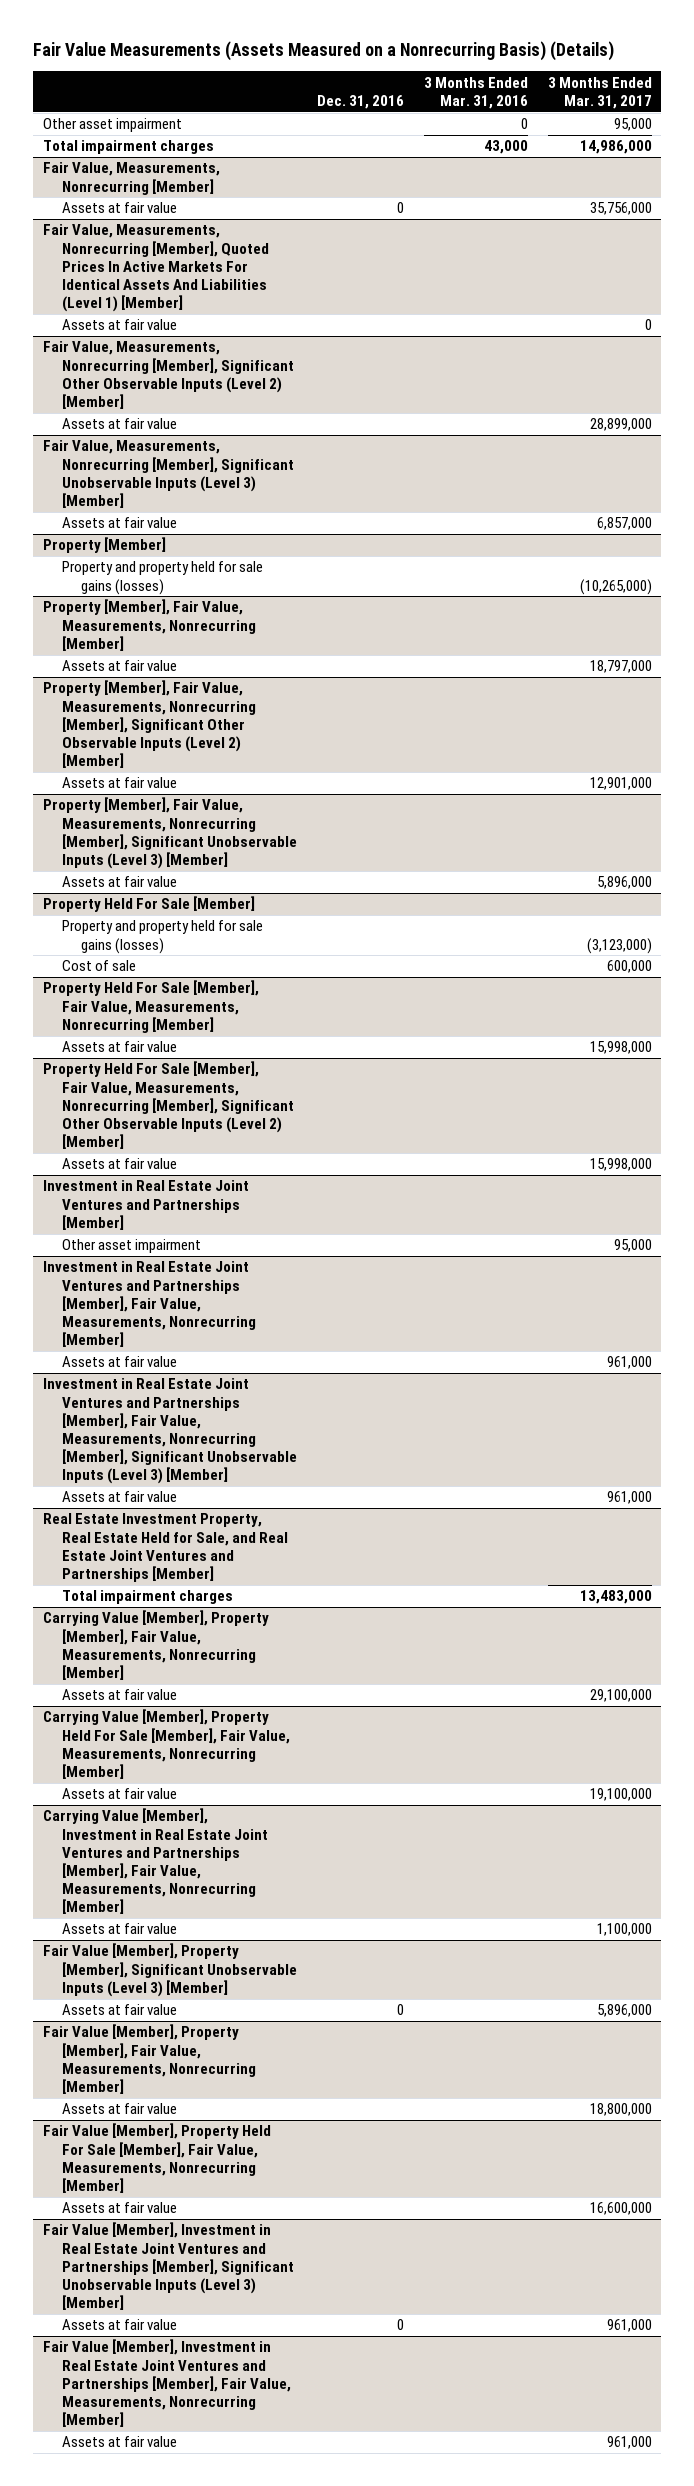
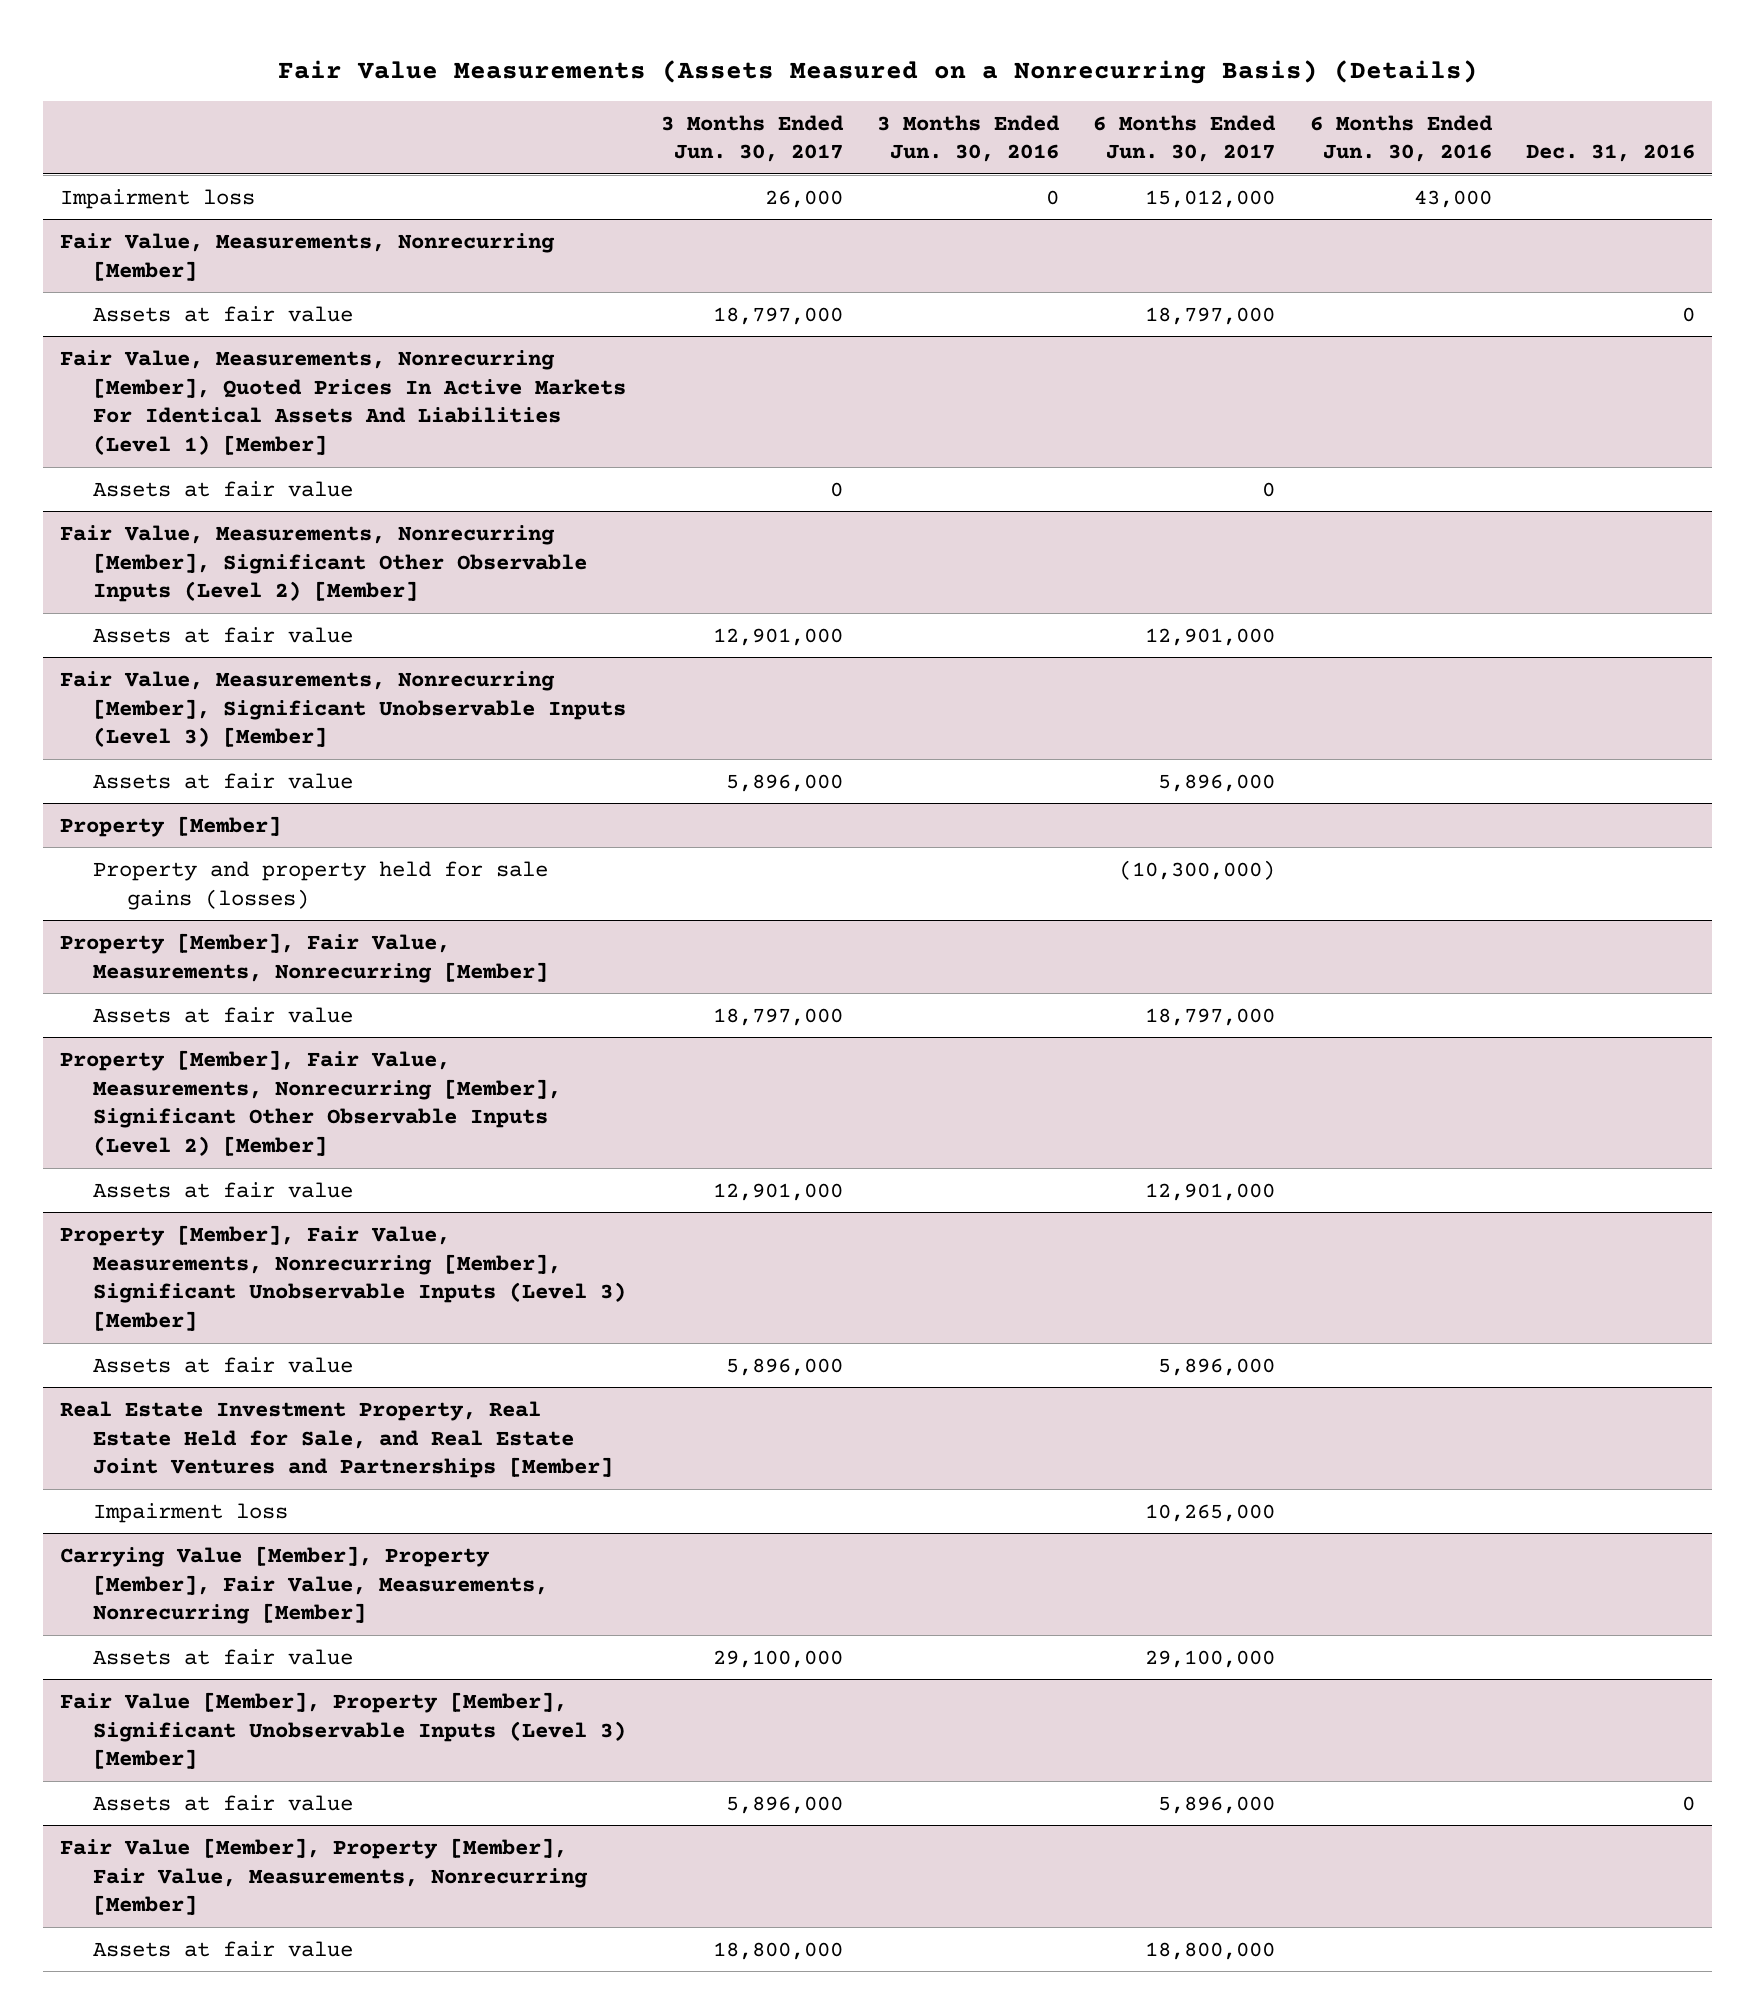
- | Dec. 31, 2016 | 3 Months Ended Mar. 31, 2016 | 3 Months Ended Mar. 31, 2017
+ | 3 Months Ended Jun. 30, 2017 | 3 Months Ended Jun. 30, 2016 | 6 Months Ended Jun. 30, 2017 | 6 Months Ended Jun. 30, 2016 | Dec. 31, 2016
- Other asset impairment | | 0 | 95,000
- Total impairment charges | | 43,000 | 14,986,000
+ Impairment loss | 26,000 | 0 | 15,012,000 | 43,000 |
- Property Held For Sale [Member]
- Property and property held for sale gains (losses) | | | (3,123,000)
- Cost of sale | | | 600,000
- Property Held For Sale [Member], Fair Value, Measurements, Nonrecurring [Member]
- Assets at fair value | | | 15,998,000
- Property Held For Sale [Member], Fair Value, Measurements, Nonrecurring [Member], Significant Other Observable Inputs (Level 2) [Member]
- Assets at fair value | | | 15,998,000
- Investment in Real Estate Joint Ventures and Partnerships [Member]
- Other asset impairment | | | 95,000
- Investment in Real Estate Joint Ventures and Partnerships [Member], Fair Value, Measurements, Nonrecurring [Member]
- Assets at fair value | | | 961,000
- Investment in Real Estate Joint Ventures and Partnerships [Member], Fair Value, Measurements, Nonrecurring [Member], Significant Unobservable Inputs (Level 3) [Member]
- Assets at fair value | | | 961,000
@ Real Estate Investment Property, Real Estate Held for Sale, and Real Estate Joint Ventures and Partnerships [Member]
- Total impairment charges | | | 13,483,000
+ Impairment loss | | | 10,265,000 | |
- Carrying Value [Member], Property Held For Sale [Member], Fair Value, Measurements, Nonrecurring [Member]
- Assets at fair value | | | 19,100,000
- Carrying Value [Member], Investment in Real Estate Joint Ventures and Partnerships [Member], Fair Value, Measurements, Nonrecurring [Member]
- Assets at fair value | | | 1,100,000
- Fair Value [Member], Property Held For Sale [Member], Fair Value, Measurements, Nonrecurring [Member]
- Assets at fair value | | | 16,600,000
- Fair Value [Member], Investment in Real Estate Joint Ventures and Partnerships [Member], Significant Unobservable Inputs (Level 3) [Member]
- Assets at fair value | 0 | | 961,000
- Fair Value [Member], Investment in Real Estate Joint Ventures and Partnerships [Member], Fair Value, Measurements, Nonrecurring [Member]
- Assets at fair value | | | 961,000

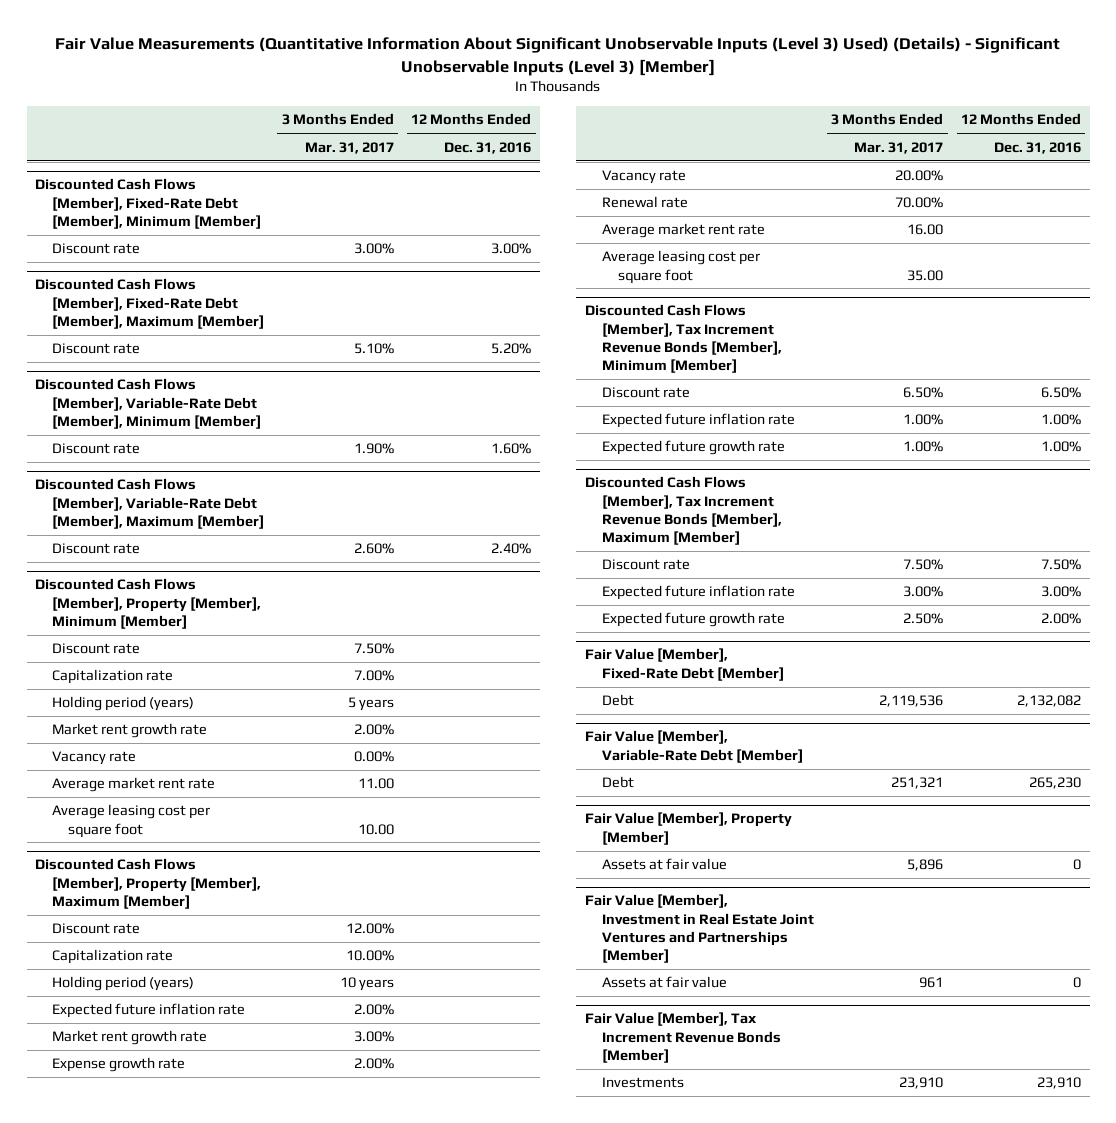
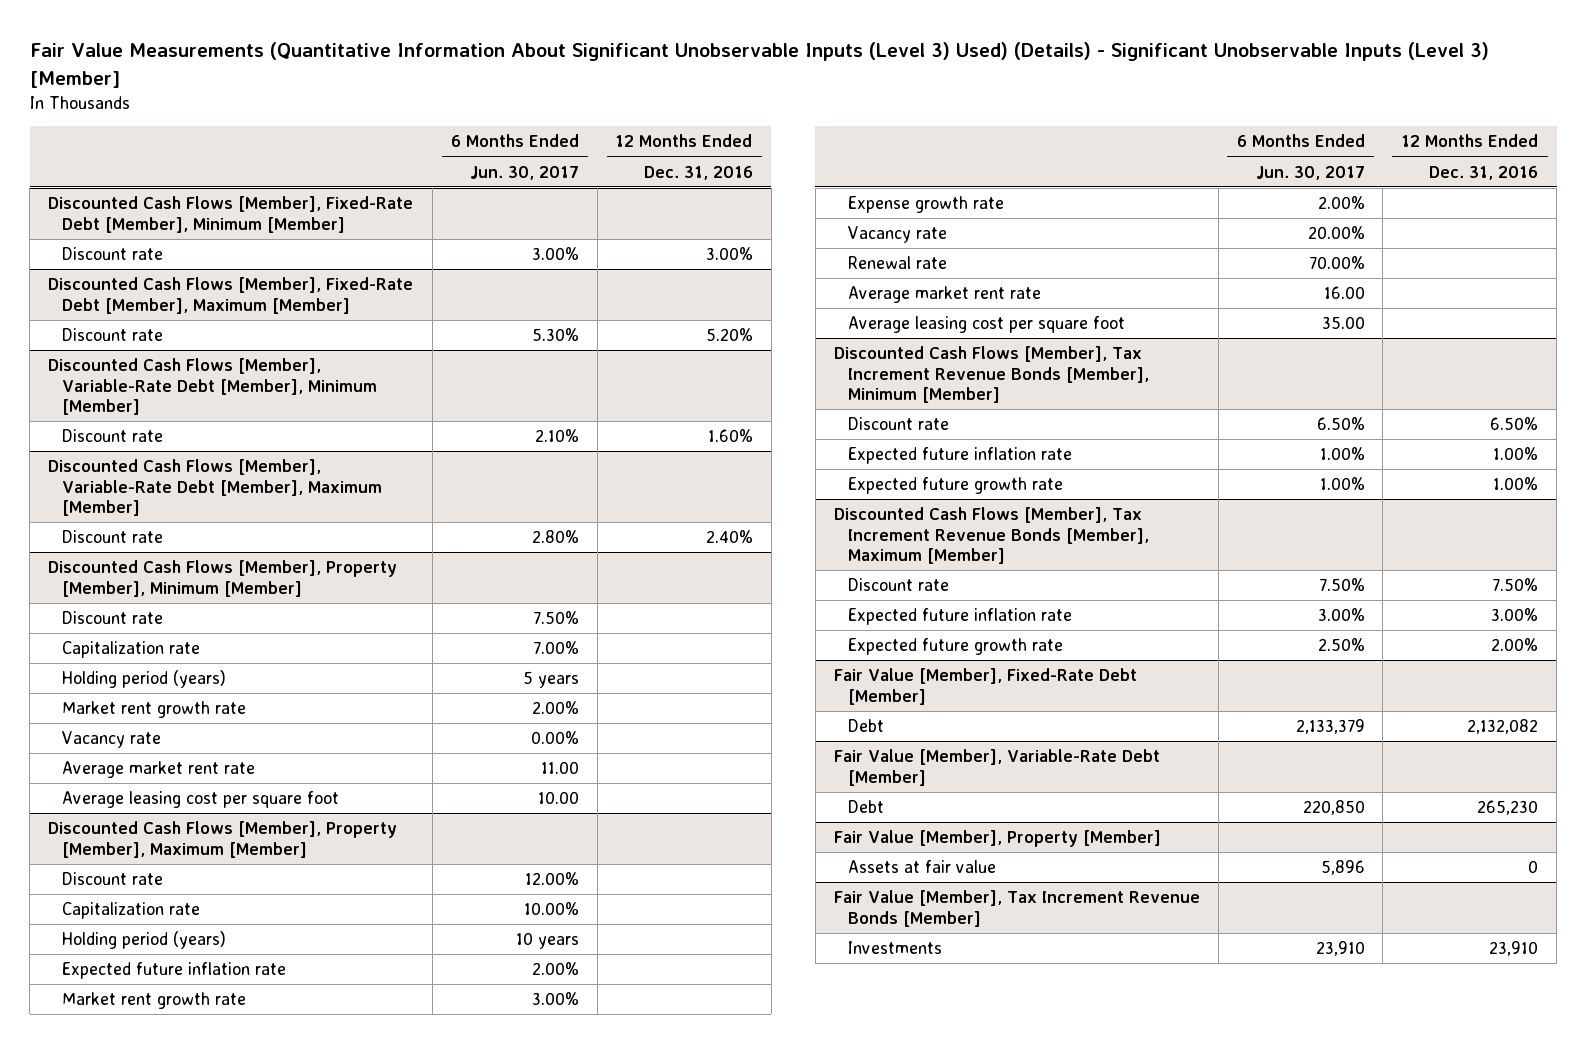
- | 3 Months Ended Mar. 31, 2017 | 12 Months Ended Dec. 31, 2016
+ | 6 Months Ended Jun. 30, 2017 | 12 Months Ended Dec. 31, 2016
- Fair Value [Member], Investment in Real Estate Joint Ventures and Partnerships [Member]
- Assets at fair value | 961 | 0

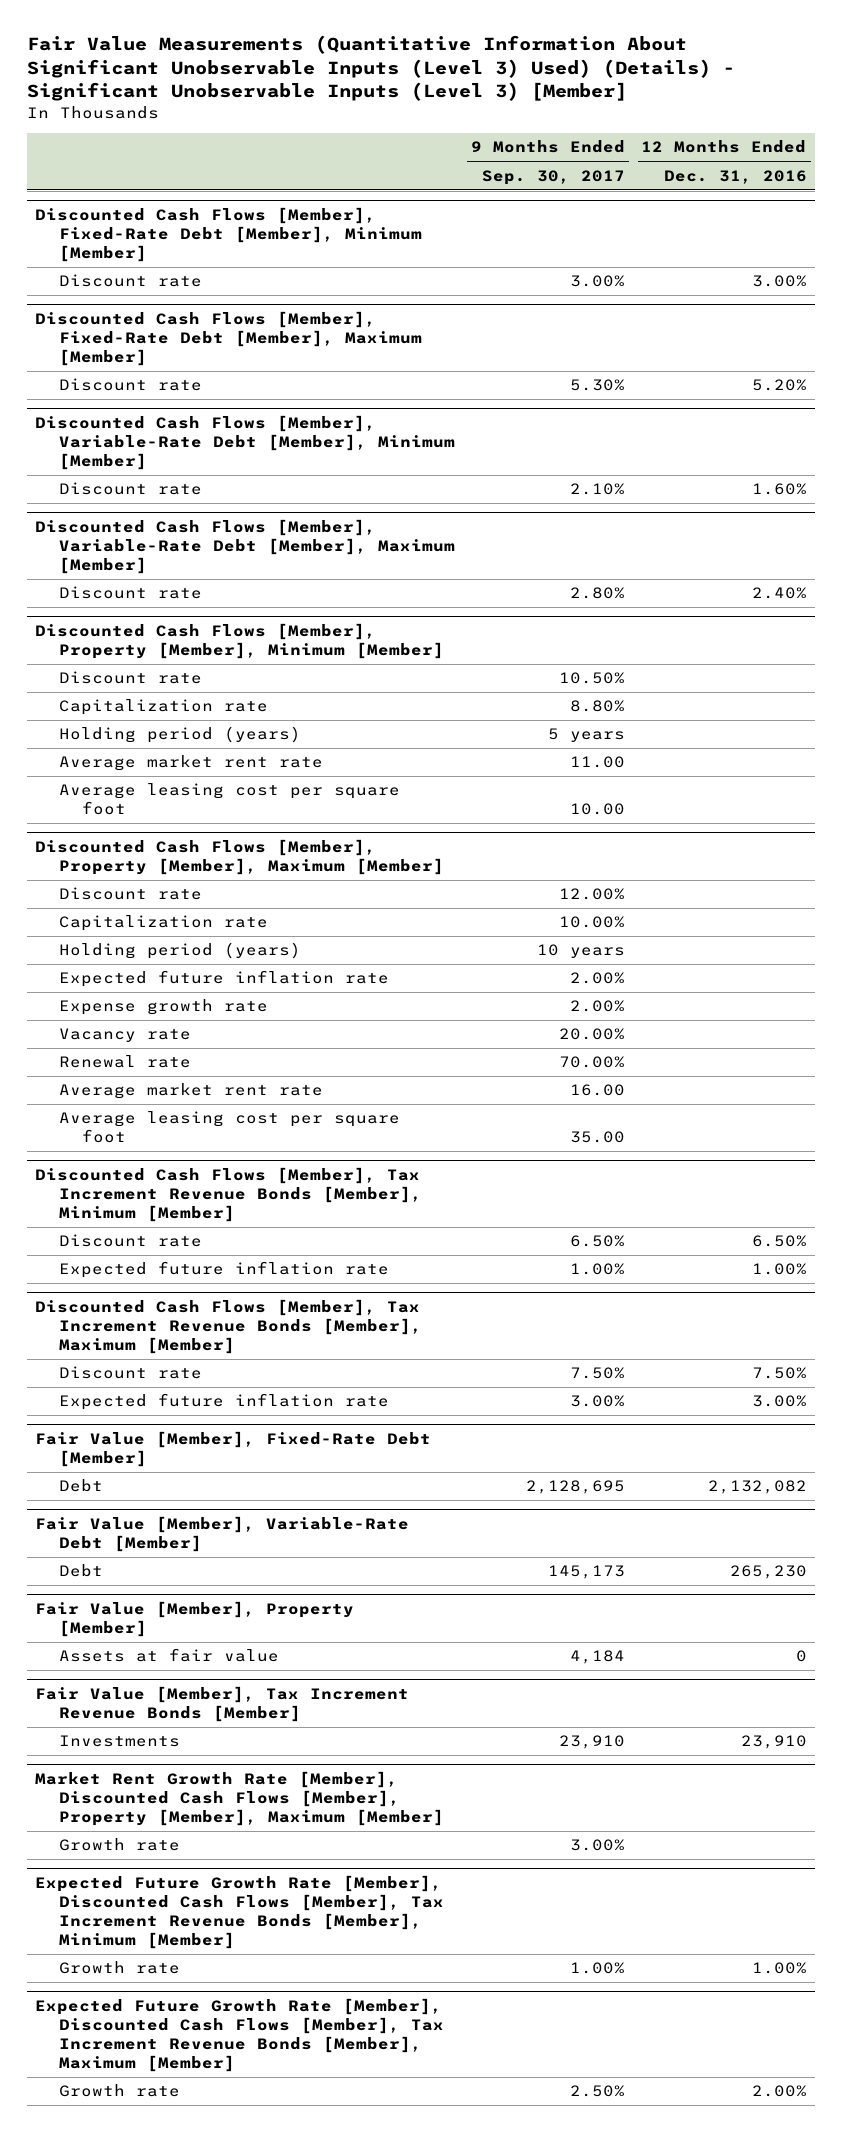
- | 6 Months Ended Jun. 30, 2017 | 12 Months Ended Dec. 31, 2016
+ | 9 Months Ended Sep. 30, 2017 | 12 Months Ended Dec. 31, 2016
@ Discounted Cash Flows [Member], Property [Member], Minimum [Member]
- Market rent growth rate | 2.00% |
- Vacancy rate | 0.00% |
@ Discounted Cash Flows [Member], Property [Member], Maximum [Member]
- Market rent growth rate | 3.00% |
@ Discounted Cash Flows [Member], Tax Increment Revenue Bonds [Member], Minimum [Member]
- Expected future growth rate | 1.00% | 1.00%
@ Discounted Cash Flows [Member], Tax Increment Revenue Bonds [Member], Maximum [Member]
- Expected future growth rate | 2.50% | 2.00%
+ Market Rent Growth Rate [Member], Discounted Cash Flows [Member], Property [Member], Maximum [Member]
+ Growth rate | 3.00% |
+ Expected Future Growth Rate [Member], Discounted Cash Flows [Member], Tax Increment Revenue Bonds [Member], Minimum [Member]
+ Growth rate | 1.00% | 1.00%
+ Expected Future Growth Rate [Member], Discounted Cash Flows [Member], Tax Increment Revenue Bonds [Member], Maximum [Member]
+ Growth rate | 2.50% | 2.00%

